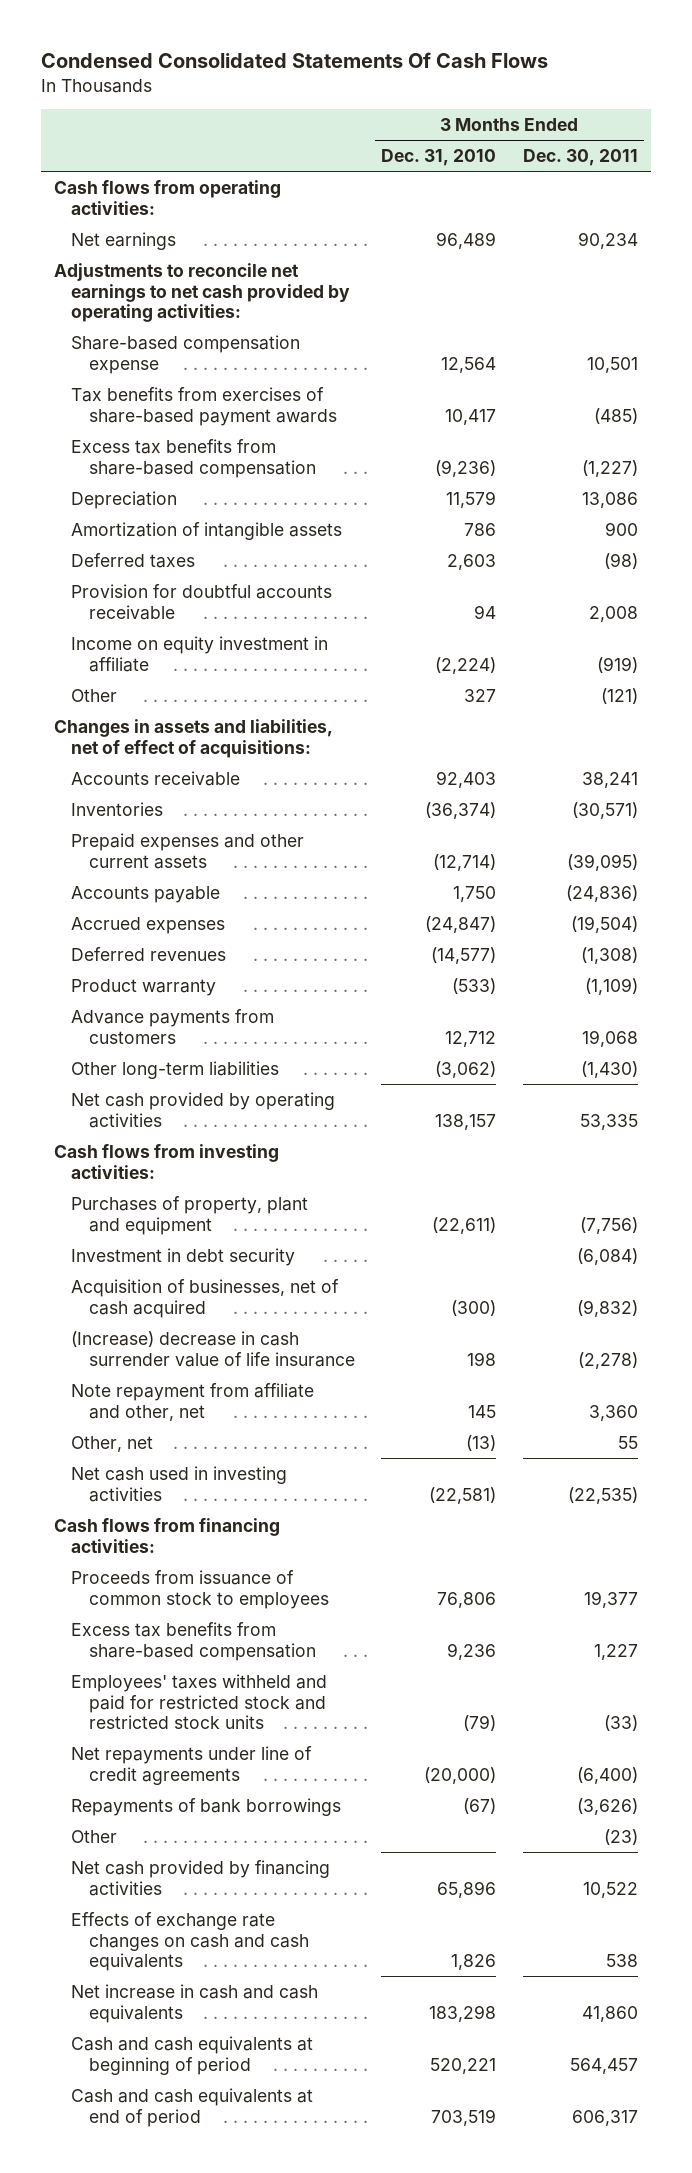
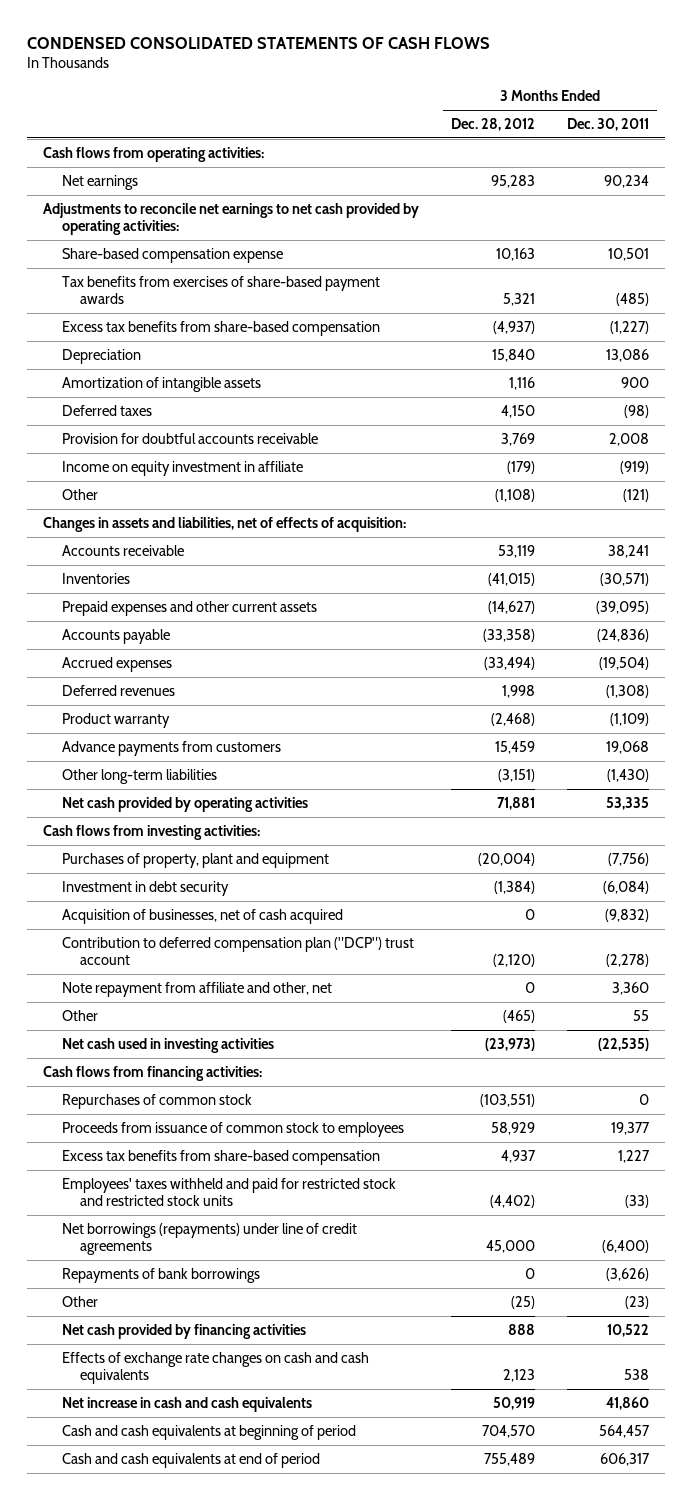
- Condensed Consolidated Statements Of Cash Flows
+ CONDENSED CONSOLIDATED STATEMENTS OF CASH FLOWS
- | 3 Months Ended Dec. 31, 2010 | 3 Months Ended Dec. 30, 2011
+ | 3 Months Ended Dec. 28, 2012 | 3 Months Ended Dec. 30, 2011
- Changes in assets and liabilities, net of effect of acquisitions:
+ Changes in assets and liabilities, net of effects of acquisition:
- (Increase) decrease in cash surrender value of life insurance | 198 | (2,278)
+ Contribution to deferred compensation plan ("DCP") trust account | (2,120) | (2,278)
- Other, net | (13) | 55
+ Other | (465) | 55
+ Repurchases of common stock | (103,551) | 0
- Net repayments under line of credit agreements | (20,000) | (6,400)
+ Net borrowings (repayments) under line of credit agreements | 45,000 | (6,400)

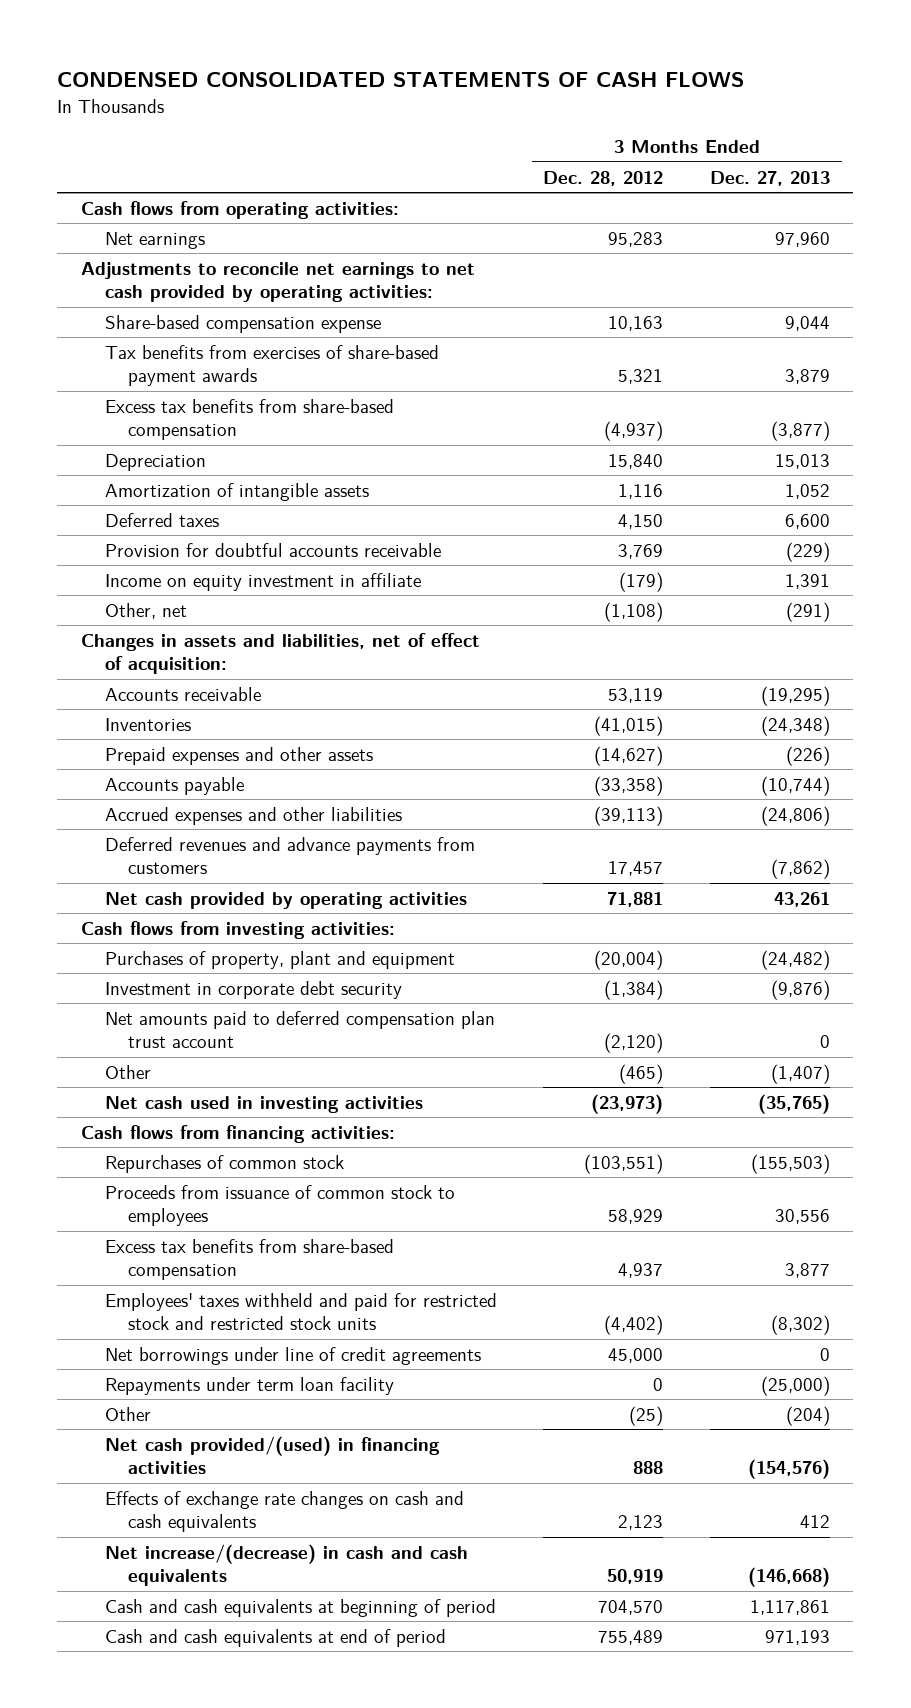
- | 3 Months Ended Dec. 28, 2012 | 3 Months Ended Dec. 30, 2011
+ | 3 Months Ended Dec. 28, 2012 | 3 Months Ended Dec. 27, 2013
- Other | (1,108) | (121)
- Changes in assets and liabilities, net of effects of acquisition:
+ Other, net | (1,108) | (291)
+ Changes in assets and liabilities, net of effect of acquisition:
- Prepaid expenses and other current assets | (14,627) | (39,095)
+ Prepaid expenses and other assets | (14,627) | (226)
- Accrued expenses | (33,494) | (19,504)
- Deferred revenues | 1,998 | (1,308)
- Product warranty | (2,468) | (1,109)
- Advance payments from customers | 15,459 | 19,068
- Other long-term liabilities | (3,151) | (1,430)
+ Accrued expenses and other liabilities | (39,113) | (24,806)
+ Deferred revenues and advance payments from customers | 17,457 | (7,862)
- Investment in debt security | (1,384) | (6,084)
- Acquisition of businesses, net of cash acquired | 0 | (9,832)
- Contribution to deferred compensation plan ("DCP") trust account | (2,120) | (2,278)
- Note repayment from affiliate and other, net | 0 | 3,360
+ Investment in corporate debt security | (1,384) | (9,876)
+ Net amounts paid to deferred compensation plan trust account | (2,120) | 0
- Net borrowings (repayments) under line of credit agreements | 45,000 | (6,400)
- Repayments of bank borrowings | 0 | (3,626)
+ Net borrowings under line of credit agreements | 45,000 | 0
+ Repayments under term loan facility | 0 | (25,000)
- Net cash provided by financing activities | 888 | 10,522
+ Net cash provided/(used) in financing activities | 888 | (154,576)
- Net increase in cash and cash equivalents | 50,919 | 41,860
+ Net increase/(decrease) in cash and cash equivalents | 50,919 | (146,668)

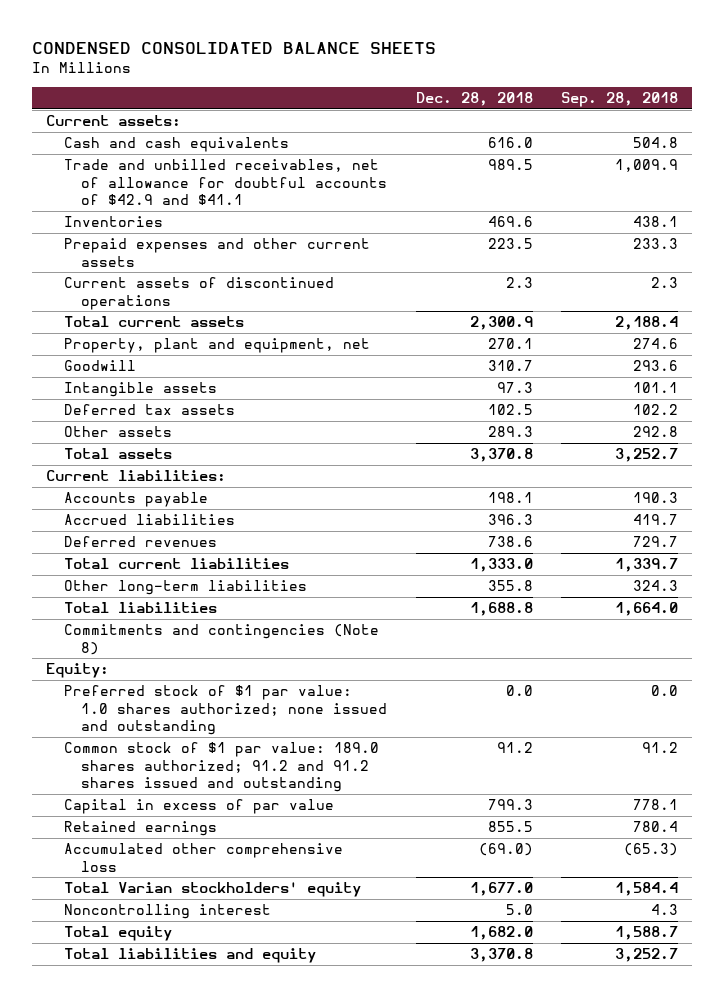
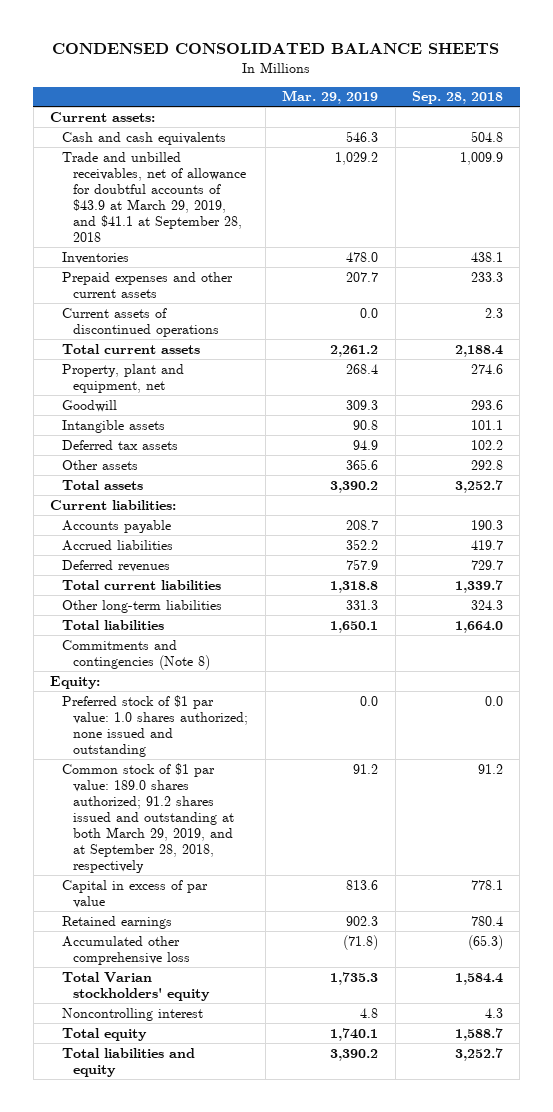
- | Dec. 28, 2018 | Sep. 28, 2018
+ | Mar. 29, 2019 | Sep. 28, 2018
- Trade and unbilled receivables, net of allowance for doubtful accounts of $42.9 and $41.1 | 989.5 | 1,009.9
+ Trade and unbilled receivables, net of allowance for doubtful accounts of $43.9 at March 29, 2019, and $41.1 at September 28, 2018 | 1,029.2 | 1,009.9
- Common stock of $1 par value: 189.0 shares authorized; 91.2 and 91.2 shares issued and outstanding | 91.2 | 91.2
+ Common stock of $1 par value: 189.0 shares authorized; 91.2 shares issued and outstanding at both March 29, 2019, and at September 28, 2018, respectively | 91.2 | 91.2

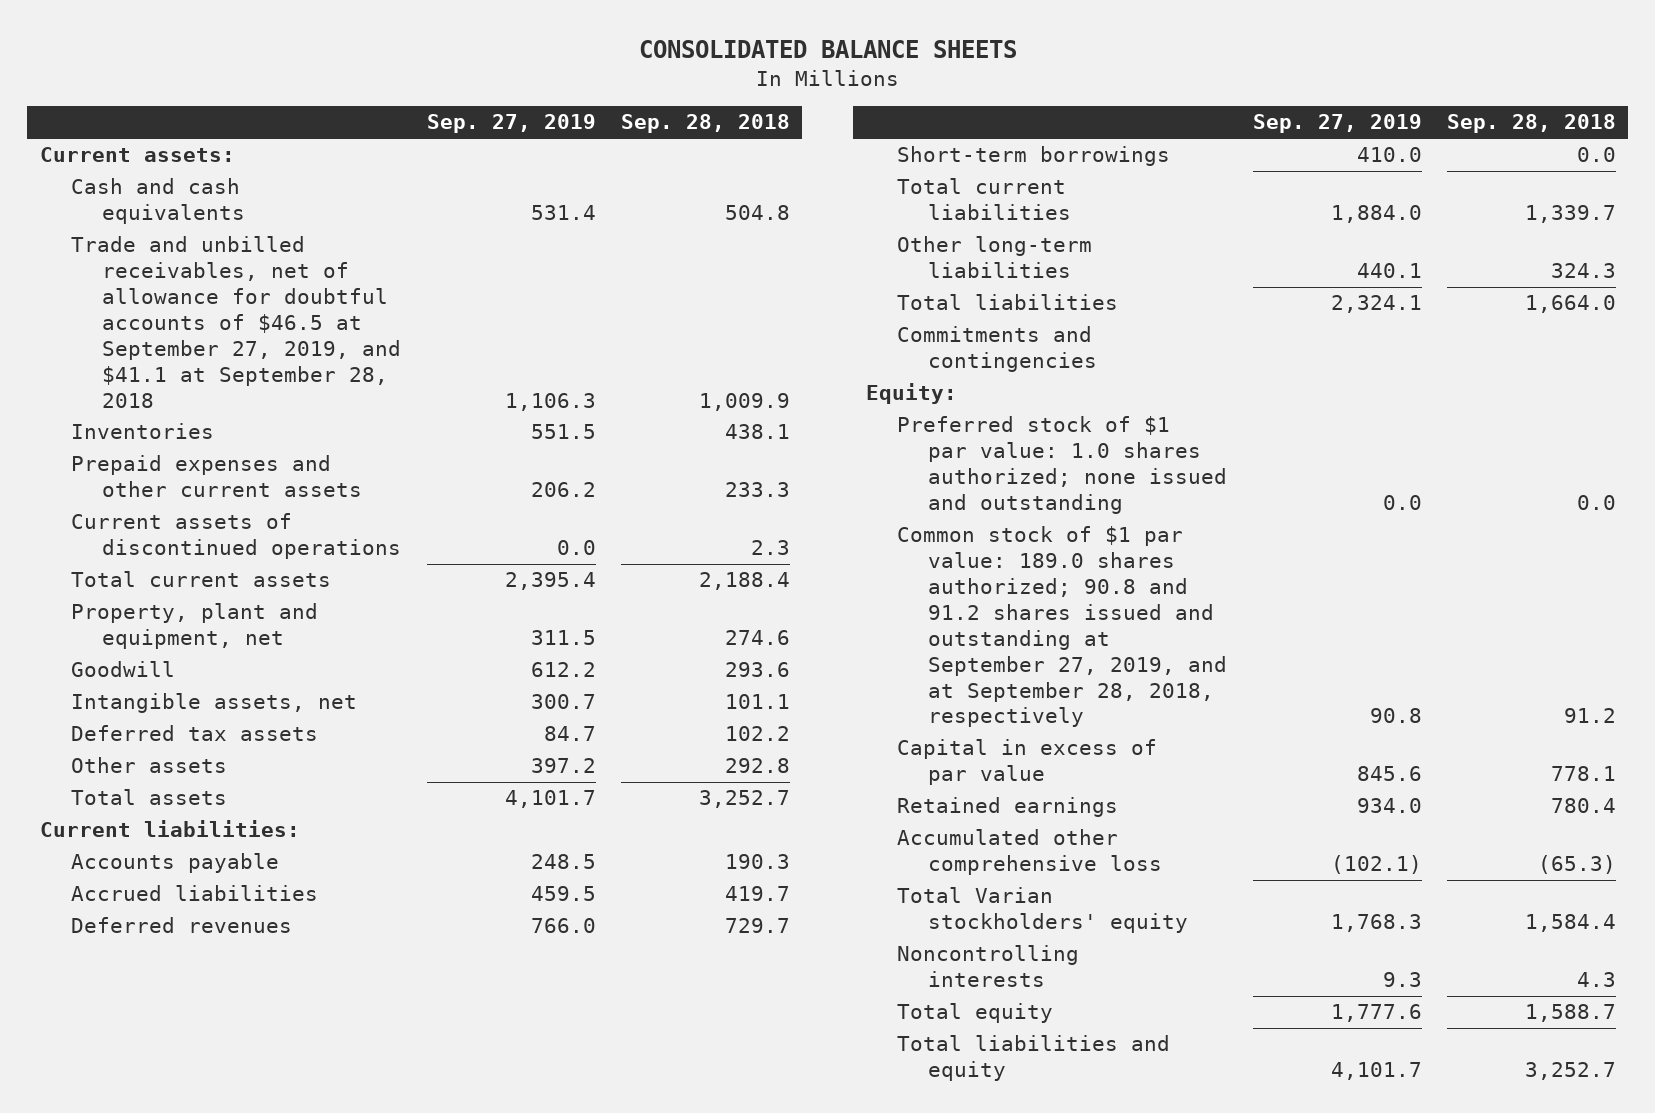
- CONDENSED CONSOLIDATED BALANCE SHEETS
+ CONSOLIDATED BALANCE SHEETS
- | Mar. 29, 2019 | Sep. 28, 2018
+ | Sep. 27, 2019 | Sep. 28, 2018
- Trade and unbilled receivables, net of allowance for doubtful accounts of $43.9 at March 29, 2019, and $41.1 at September 28, 2018 | 1,029.2 | 1,009.9
+ Trade and unbilled receivables, net of allowance for doubtful accounts of $46.5 at September 27, 2019, and $41.1 at September 28, 2018 | 1,106.3 | 1,009.9
- Intangible assets | 90.8 | 101.1
+ Intangible assets, net | 300.7 | 101.1
+ Short-term borrowings | 410.0 | 0.0
- Commitments and contingencies (Note 8)
+ Commitments and contingencies
- Common stock of $1 par value: 189.0 shares authorized; 91.2 shares issued and outstanding at both March 29, 2019, and at September 28, 2018, respectively | 91.2 | 91.2
+ Common stock of $1 par value: 189.0 shares authorized; 90.8 and 91.2 shares issued and outstanding at September 27, 2019, and at September 28, 2018, respectively | 90.8 | 91.2
- Noncontrolling interest | 4.8 | 4.3
+ Noncontrolling interests | 9.3 | 4.3

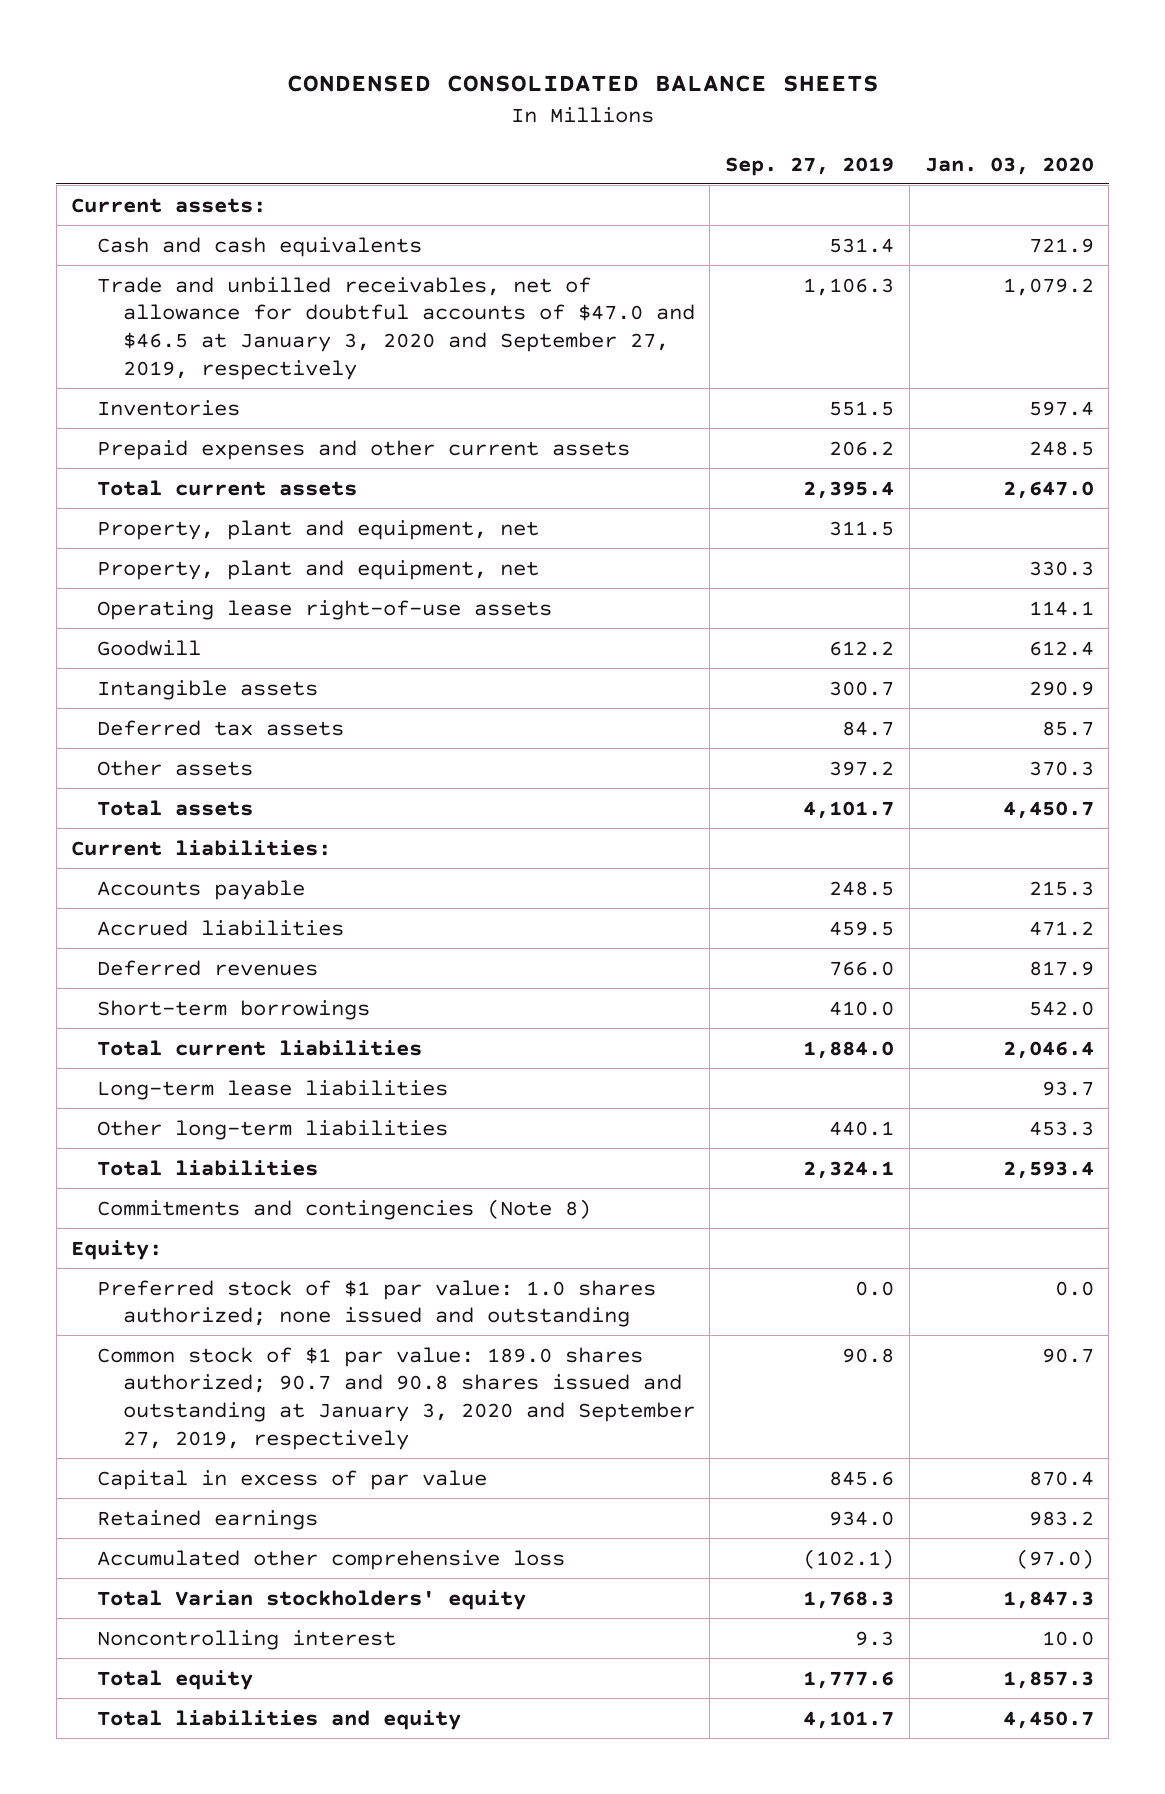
- CONSOLIDATED BALANCE SHEETS
+ CONDENSED CONSOLIDATED BALANCE SHEETS
- | Sep. 27, 2019 | Sep. 28, 2018
+ | Sep. 27, 2019 | Jan. 03, 2020
- Trade and unbilled receivables, net of allowance for doubtful accounts of $46.5 at September 27, 2019, and $41.1 at September 28, 2018 | 1,106.3 | 1,009.9
+ Trade and unbilled receivables, net of allowance for doubtful accounts of $47.0 and $46.5 at January 3, 2020 and September 27, 2019, respectively | 1,106.3 | 1,079.2
- Current assets of discontinued operations | 0.0 | 2.3
+ Property, plant and equipment, net | | 330.3
+ Operating lease right-of-use assets | | 114.1
- Intangible assets, net | 300.7 | 101.1
+ Intangible assets | 300.7 | 290.9
+ Long-term lease liabilities | | 93.7
- Commitments and contingencies
+ Commitments and contingencies (Note 8)
- Common stock of $1 par value: 189.0 shares authorized; 90.8 and 91.2 shares issued and outstanding at September 27, 2019, and at September 28, 2018, respectively | 90.8 | 91.2
+ Common stock of $1 par value: 189.0 shares authorized; 90.7 and 90.8 shares issued and outstanding at January 3, 2020 and September 27, 2019, respectively | 90.8 | 90.7
- Noncontrolling interests | 9.3 | 4.3
+ Noncontrolling interest | 9.3 | 10.0

